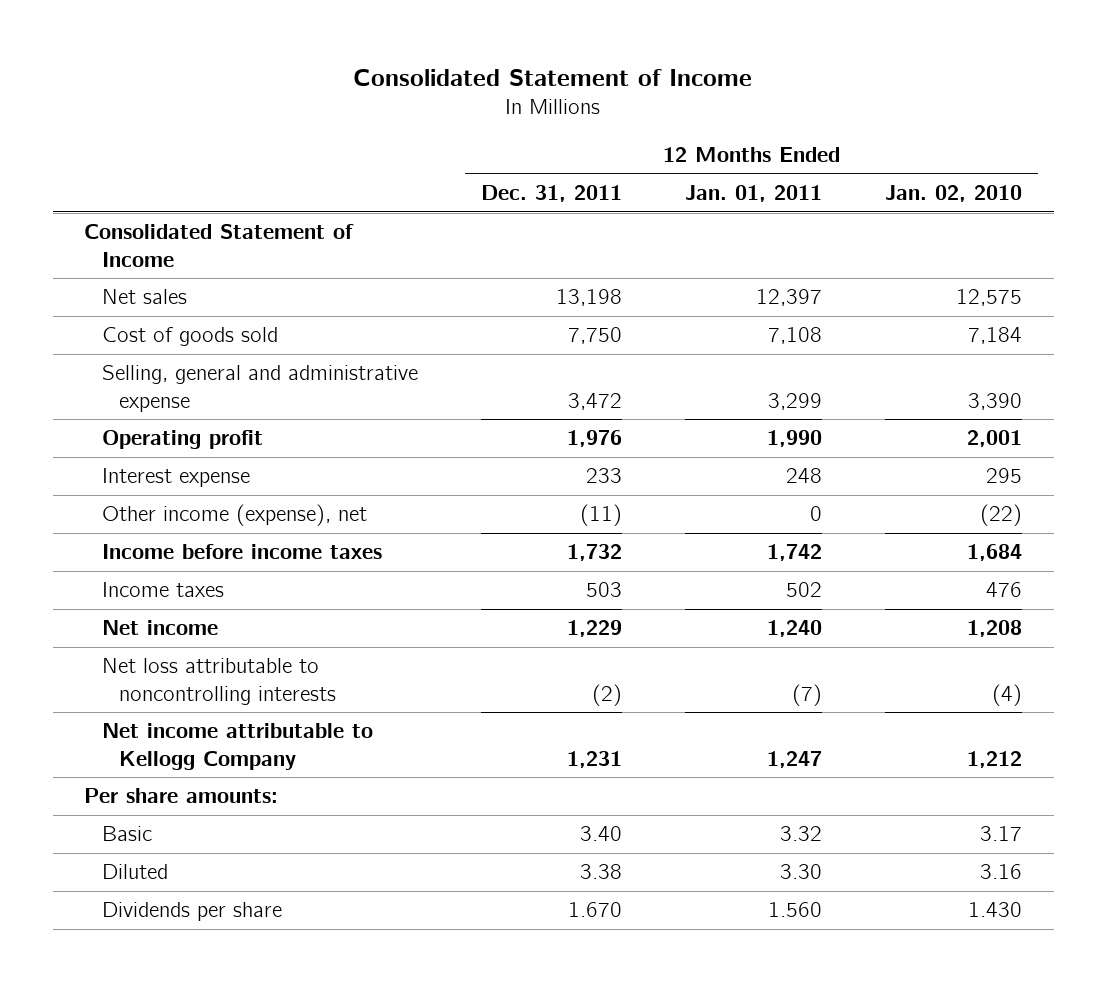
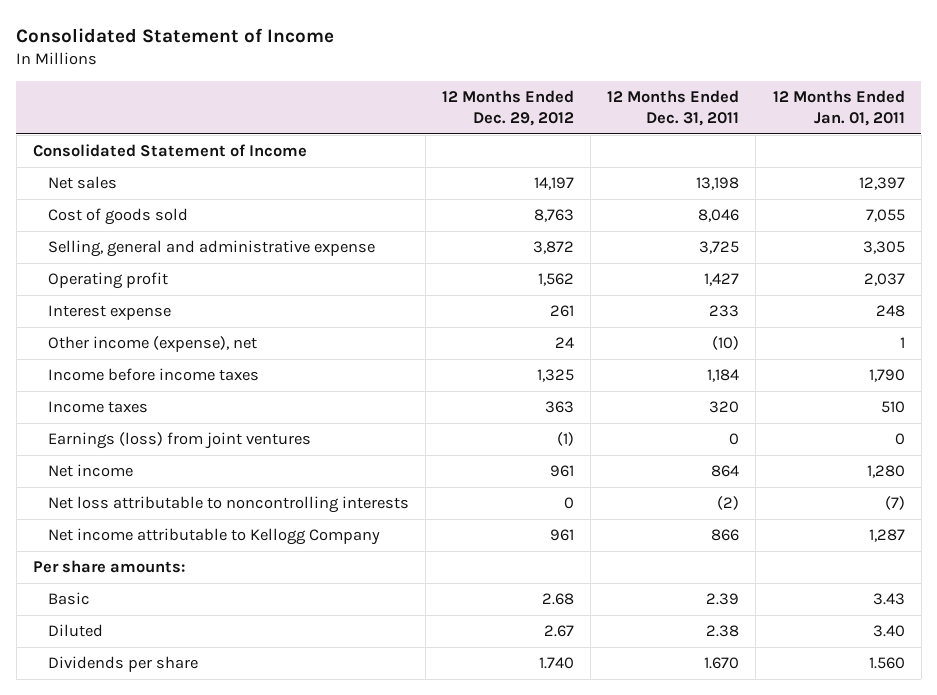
- | 12 Months Ended Dec. 31, 2011 | 12 Months Ended Jan. 01, 2011 | 12 Months Ended Jan. 02, 2010
+ | 12 Months Ended Dec. 29, 2012 | 12 Months Ended Dec. 31, 2011 | 12 Months Ended Jan. 01, 2011
- Cost of goods sold | 7,750 | 7,108 | 7,184
- Selling, general and administrative expense | 3,472 | 3,299 | 3,390
- Operating profit | 1,976 | 1,990 | 2,001
+ Cost of goods sold | 8,763 | 8,046 | 7,055
+ Selling, general and administrative expense | 3,872 | 3,725 | 3,305
+ Operating profit | 1,562 | 1,427 | 2,037
- Other income (expense), net | (11) | 0 | (22)
- Income before income taxes | 1,732 | 1,742 | 1,684
- Income taxes | 503 | 502 | 476
- Net income | 1,229 | 1,240 | 1,208
+ Other income (expense), net | 24 | (10) | 1
+ Income before income taxes | 1,325 | 1,184 | 1,790
+ Income taxes | 363 | 320 | 510
+ Earnings (loss) from joint ventures | (1) | 0 | 0
+ Net income | 961 | 864 | 1,280
- Net income attributable to Kellogg Company | 1,231 | 1,247 | 1,212
+ Net income attributable to Kellogg Company | 961 | 866 | 1,287
- Basic | 3.40 | 3.32 | 3.17
- Diluted | 3.38 | 3.30 | 3.16
+ Basic | 2.68 | 2.39 | 3.43
+ Diluted | 2.67 | 2.38 | 3.40

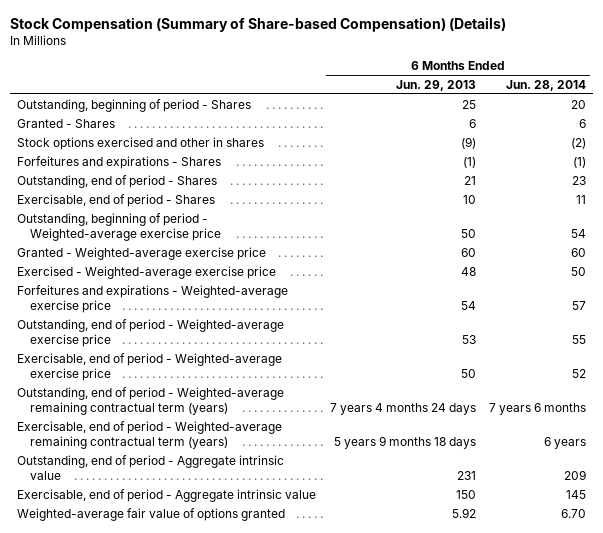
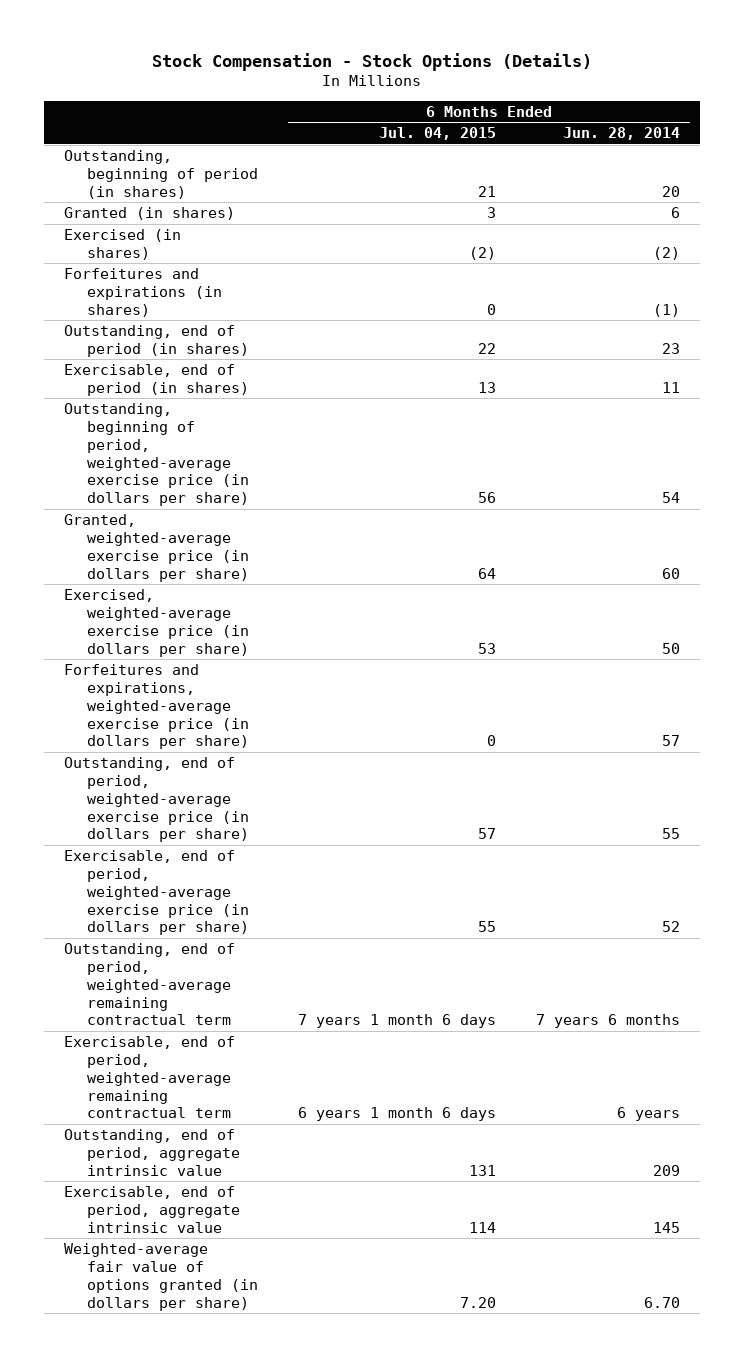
- Stock Compensation (Summary of Share-based Compensation) (Details)
+ Stock Compensation - Stock Options (Details)
- | 6 Months Ended Jun. 29, 2013 | 6 Months Ended Jun. 28, 2014
+ | 6 Months Ended Jul. 04, 2015 | 6 Months Ended Jun. 28, 2014
- Outstanding, beginning of period - Shares | 25 | 20
- Granted - Shares | 6 | 6
- Stock options exercised and other in shares | (9) | (2)
- Forfeitures and expirations - Shares | (1) | (1)
- Outstanding, end of period - Shares | 21 | 23
- Exercisable, end of period - Shares | 10 | 11
- Outstanding, beginning of period - Weighted-average exercise price | 50 | 54
- Granted - Weighted-average exercise price | 60 | 60
- Exercised - Weighted-average exercise price | 48 | 50
- Forfeitures and expirations - Weighted-average exercise price | 54 | 57
- Outstanding, end of period - Weighted-average exercise price | 53 | 55
- Exercisable, end of period - Weighted-average exercise price | 50 | 52
- Outstanding, end of period - Weighted-average remaining contractual term (years) | 7 years 4 months 24 days | 7 years 6 months
- Exercisable, end of period - Weighted-average remaining contractual term (years) | 5 years 9 months 18 days | 6 years
- Outstanding, end of period - Aggregate intrinsic value | 231 | 209
- Exercisable, end of period - Aggregate intrinsic value | 150 | 145
- Weighted-average fair value of options granted | 5.92 | 6.70
+ Outstanding, beginning of period (in shares) | 21 | 20
+ Granted (in shares) | 3 | 6
+ Exercised (in shares) | (2) | (2)
+ Forfeitures and expirations (in shares) | 0 | (1)
+ Outstanding, end of period (in shares) | 22 | 23
+ Exercisable, end of period (in shares) | 13 | 11
+ Outstanding, beginning of period, weighted-average exercise price (in dollars per share) | 56 | 54
+ Granted, weighted-average exercise price (in dollars per share) | 64 | 60
+ Exercised, weighted-average exercise price (in dollars per share) | 53 | 50
+ Forfeitures and expirations, weighted-average exercise price (in dollars per share) | 0 | 57
+ Outstanding, end of period, weighted-average exercise price (in dollars per share) | 57 | 55
+ Exercisable, end of period, weighted-average exercise price (in dollars per share) | 55 | 52
+ Outstanding, end of period, weighted-average remaining contractual term | 7 years 1 month 6 days | 7 years 6 months
+ Exercisable, end of period, weighted-average remaining contractual term | 6 years 1 month 6 days | 6 years
+ Outstanding, end of period, aggregate intrinsic value | 131 | 209
+ Exercisable, end of period, aggregate intrinsic value | 114 | 145
+ Weighted-average fair value of options granted (in dollars per share) | 7.20 | 6.70

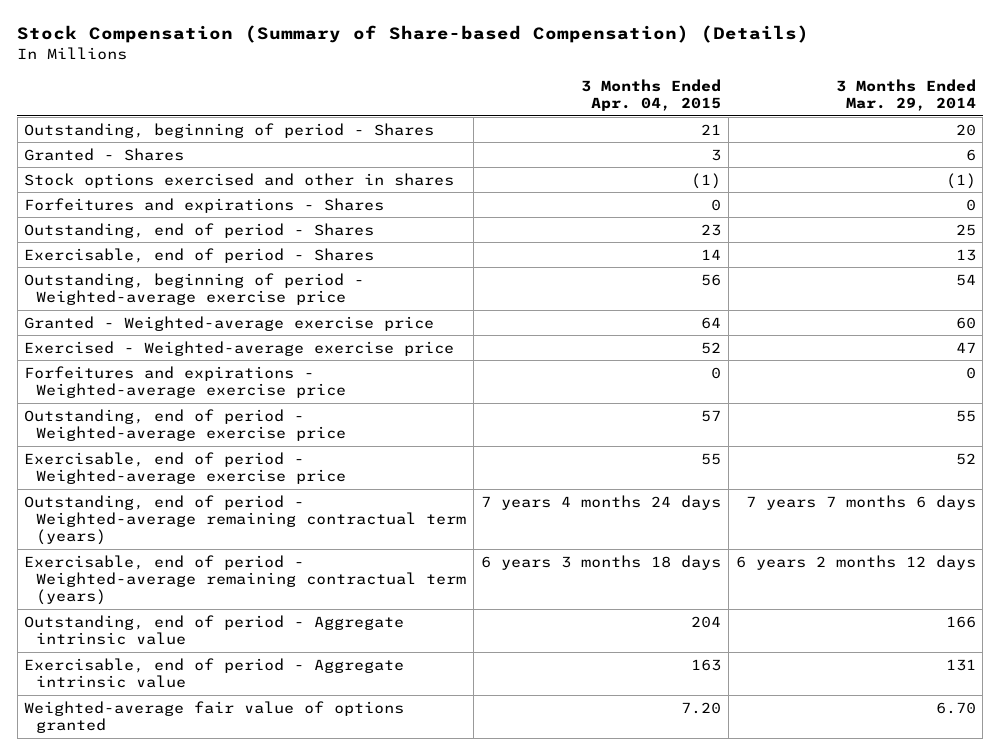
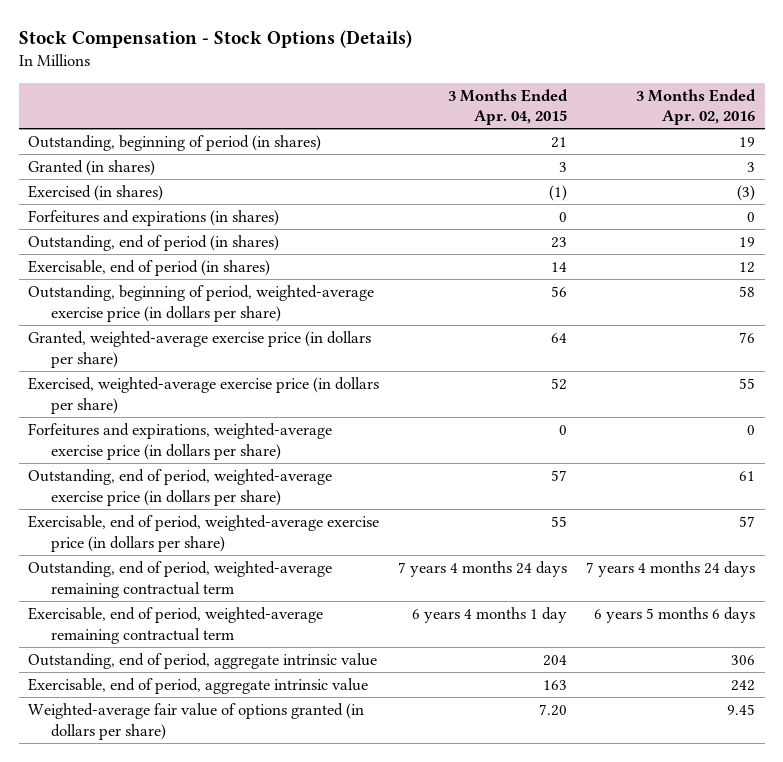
- Stock Compensation (Summary of Share-based Compensation) (Details)
+ Stock Compensation - Stock Options (Details)
- | 3 Months Ended Apr. 04, 2015 | 3 Months Ended Mar. 29, 2014
+ | 3 Months Ended Apr. 04, 2015 | 3 Months Ended Apr. 02, 2016
- Outstanding, beginning of period - Shares | 21 | 20
- Granted - Shares | 3 | 6
- Stock options exercised and other in shares | (1) | (1)
- Forfeitures and expirations - Shares | 0 | 0
- Outstanding, end of period - Shares | 23 | 25
- Exercisable, end of period - Shares | 14 | 13
- Outstanding, beginning of period - Weighted-average exercise price | 56 | 54
- Granted - Weighted-average exercise price | 64 | 60
- Exercised - Weighted-average exercise price | 52 | 47
- Forfeitures and expirations - Weighted-average exercise price | 0 | 0
- Outstanding, end of period - Weighted-average exercise price | 57 | 55
- Exercisable, end of period - Weighted-average exercise price | 55 | 52
- Outstanding, end of period - Weighted-average remaining contractual term (years) | 7 years 4 months 24 days | 7 years 7 months 6 days
- Exercisable, end of period - Weighted-average remaining contractual term (years) | 6 years 3 months 18 days | 6 years 2 months 12 days
- Outstanding, end of period - Aggregate intrinsic value | 204 | 166
- Exercisable, end of period - Aggregate intrinsic value | 163 | 131
- Weighted-average fair value of options granted | 7.20 | 6.70
+ Outstanding, beginning of period (in shares) | 21 | 19
+ Granted (in shares) | 3 | 3
+ Exercised (in shares) | (1) | (3)
+ Forfeitures and expirations (in shares) | 0 | 0
+ Outstanding, end of period (in shares) | 23 | 19
+ Exercisable, end of period (in shares) | 14 | 12
+ Outstanding, beginning of period, weighted-average exercise price (in dollars per share) | 56 | 58
+ Granted, weighted-average exercise price (in dollars per share) | 64 | 76
+ Exercised, weighted-average exercise price (in dollars per share) | 52 | 55
+ Forfeitures and expirations, weighted-average exercise price (in dollars per share) | 0 | 0
+ Outstanding, end of period, weighted-average exercise price (in dollars per share) | 57 | 61
+ Exercisable, end of period, weighted-average exercise price (in dollars per share) | 55 | 57
+ Outstanding, end of period, weighted-average remaining contractual term | 7 years 4 months 24 days | 7 years 4 months 24 days
+ Exercisable, end of period, weighted-average remaining contractual term | 6 years 4 months 1 day | 6 years 5 months 6 days
+ Outstanding, end of period, aggregate intrinsic value | 204 | 306
+ Exercisable, end of period, aggregate intrinsic value | 163 | 242
+ Weighted-average fair value of options granted (in dollars per share) | 7.20 | 9.45

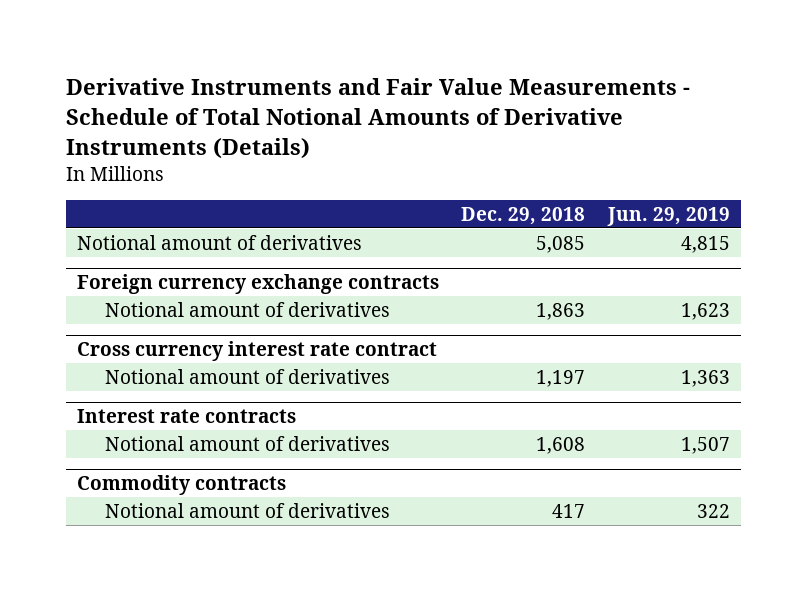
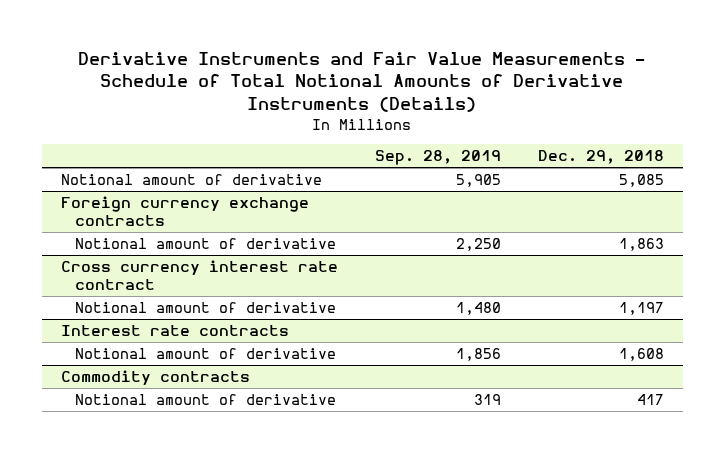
- | Dec. 29, 2018 | Jun. 29, 2019
+ | Sep. 28, 2019 | Dec. 29, 2018
- Notional amount of derivatives | 5,085 | 4,815
+ Notional amount of derivative | 5,905 | 5,085
@ Foreign currency exchange contracts
- Notional amount of derivatives | 1,863 | 1,623
+ Notional amount of derivative | 2,250 | 1,863
@ Cross currency interest rate contract
- Notional amount of derivatives | 1,197 | 1,363
+ Notional amount of derivative | 1,480 | 1,197
@ Interest rate contracts
- Notional amount of derivatives | 1,608 | 1,507
+ Notional amount of derivative | 1,856 | 1,608
@ Commodity contracts
- Notional amount of derivatives | 417 | 322
+ Notional amount of derivative | 319 | 417

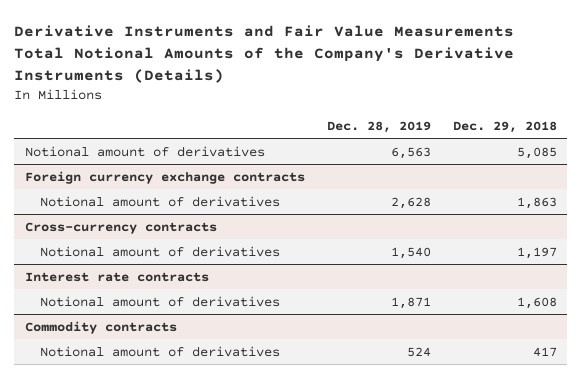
- Derivative Instruments and Fair Value Measurements - Schedule of Total Notional Amounts of Derivative Instruments (Details)
+ Derivative Instruments and Fair Value Measurements Total Notional Amounts of the Company's Derivative Instruments (Details)
- | Sep. 28, 2019 | Dec. 29, 2018
+ | Dec. 28, 2019 | Dec. 29, 2018
- Notional amount of derivative | 5,905 | 5,085
+ Notional amount of derivatives | 6,563 | 5,085
@ Foreign currency exchange contracts
- Notional amount of derivative | 2,250 | 1,863
- Cross currency interest rate contract
- Notional amount of derivative | 1,480 | 1,197
@ Foreign currency exchange contracts
+ Notional amount of derivatives | 2,628 | 1,863
+ Cross-currency contracts
+ Notional amount of derivatives | 1,540 | 1,197
@ Interest rate contracts
- Notional amount of derivative | 1,856 | 1,608
+ Notional amount of derivatives | 1,871 | 1,608
@ Commodity contracts
- Notional amount of derivative | 319 | 417
+ Notional amount of derivatives | 524 | 417

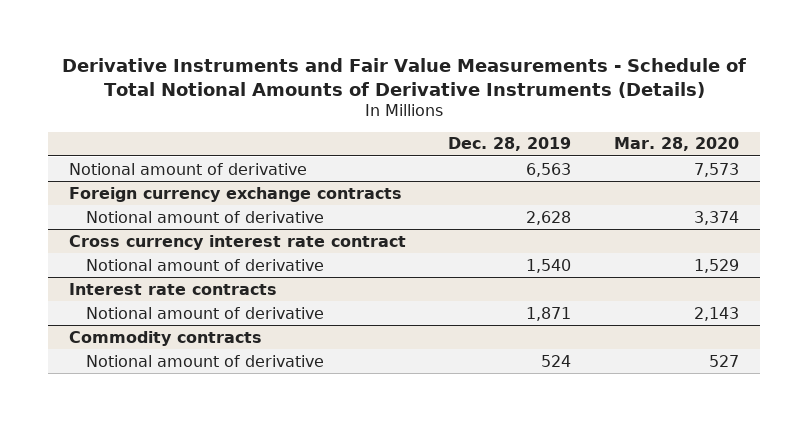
- Derivative Instruments and Fair Value Measurements Total Notional Amounts of the Company's Derivative Instruments (Details)
+ Derivative Instruments and Fair Value Measurements - Schedule of Total Notional Amounts of Derivative Instruments (Details)
- | Dec. 28, 2019 | Dec. 29, 2018
+ | Dec. 28, 2019 | Mar. 28, 2020
- Notional amount of derivatives | 6,563 | 5,085
+ Notional amount of derivative | 6,563 | 7,573
@ Foreign currency exchange contracts
- Notional amount of derivatives | 2,628 | 1,863
- Cross-currency contracts
- Notional amount of derivatives | 1,540 | 1,197
@ Foreign currency exchange contracts
+ Notional amount of derivative | 2,628 | 3,374
+ Cross currency interest rate contract
+ Notional amount of derivative | 1,540 | 1,529
@ Interest rate contracts
- Notional amount of derivatives | 1,871 | 1,608
+ Notional amount of derivative | 1,871 | 2,143
@ Commodity contracts
- Notional amount of derivatives | 524 | 417
+ Notional amount of derivative | 524 | 527

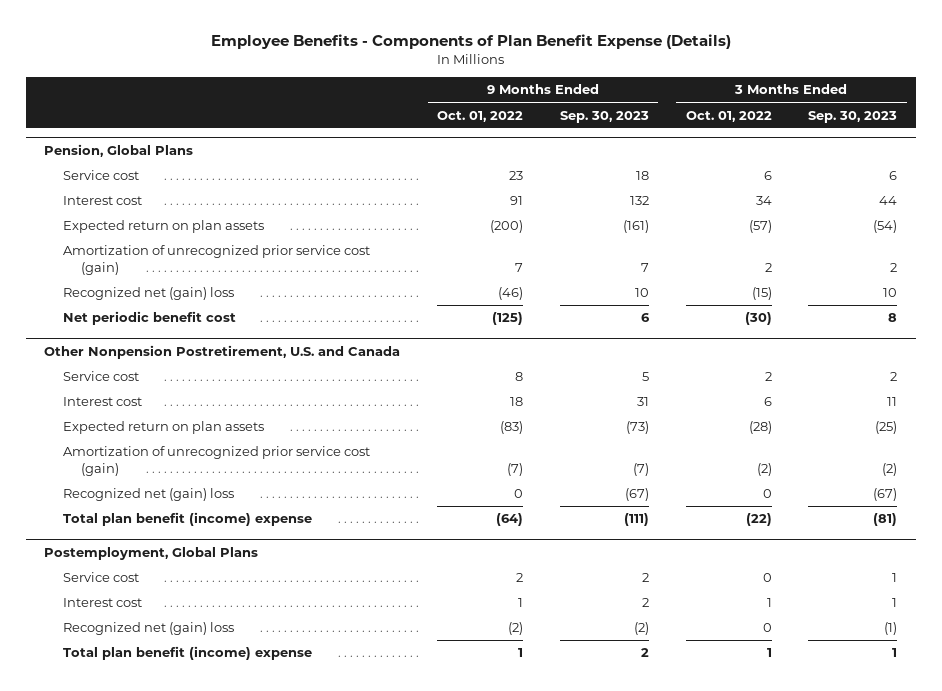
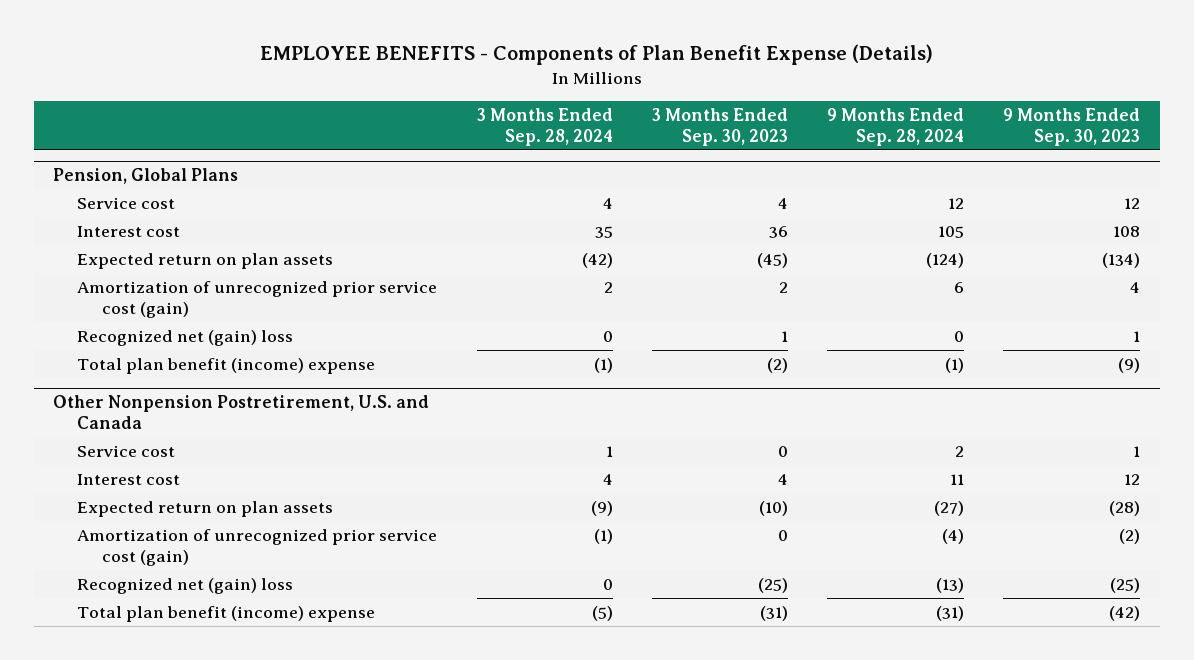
- Employee Benefits - Components of Plan Benefit Expense (Details)
+ EMPLOYEE BENEFITS - Components of Plan Benefit Expense (Details)
- | 9 Months Ended Oct. 01, 2022 | 9 Months Ended Sep. 30, 2023 | 3 Months Ended Oct. 01, 2022 | 3 Months Ended Sep. 30, 2023
+ | 3 Months Ended Sep. 28, 2024 | 3 Months Ended Sep. 30, 2023 | 9 Months Ended Sep. 28, 2024 | 9 Months Ended Sep. 30, 2023
@ Pension, Global Plans
- Service cost | 23 | 18 | 6 | 6
- Interest cost | 91 | 132 | 34 | 44
- Expected return on plan assets | (200) | (161) | (57) | (54)
- Amortization of unrecognized prior service cost (gain) | 7 | 7 | 2 | 2
- Recognized net (gain) loss | (46) | 10 | (15) | 10
- Net periodic benefit cost | (125) | 6 | (30) | 8
+ Service cost | 4 | 4 | 12 | 12
+ Interest cost | 35 | 36 | 105 | 108
+ Expected return on plan assets | (42) | (45) | (124) | (134)
+ Amortization of unrecognized prior service cost (gain) | 2 | 2 | 6 | 4
+ Recognized net (gain) loss | 0 | 1 | 0 | 1
+ Total plan benefit (income) expense | (1) | (2) | (1) | (9)
@ Other Nonpension Postretirement, U.S. and Canada
- Service cost | 8 | 5 | 2 | 2
- Interest cost | 18 | 31 | 6 | 11
- Expected return on plan assets | (83) | (73) | (28) | (25)
- Amortization of unrecognized prior service cost (gain) | (7) | (7) | (2) | (2)
- Recognized net (gain) loss | 0 | (67) | 0 | (67)
- Total plan benefit (income) expense | (64) | (111) | (22) | (81)
- Postemployment, Global Plans
- Service cost | 2 | 2 | 0 | 1
- Interest cost | 1 | 2 | 1 | 1
- Recognized net (gain) loss | (2) | (2) | 0 | (1)
- Total plan benefit (income) expense | 1 | 2 | 1 | 1
@ Other Nonpension Postretirement, U.S. and Canada
+ Service cost | 1 | 0 | 2 | 1
+ Interest cost | 4 | 4 | 11 | 12
+ Expected return on plan assets | (9) | (10) | (27) | (28)
+ Amortization of unrecognized prior service cost (gain) | (1) | 0 | (4) | (2)
+ Recognized net (gain) loss | 0 | (25) | (13) | (25)
+ Total plan benefit (income) expense | (5) | (31) | (31) | (42)

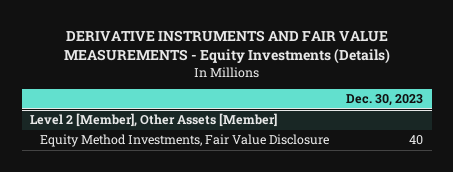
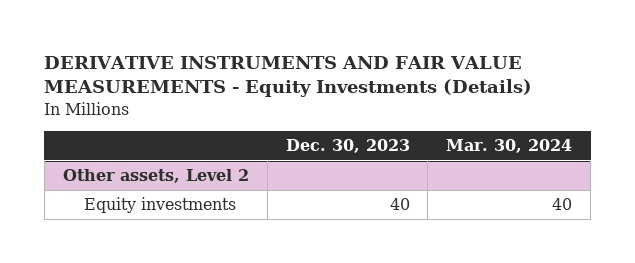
- | Dec. 30, 2023
+ | Dec. 30, 2023 | Mar. 30, 2024
- Level 2 [Member], Other Assets [Member]
- Equity Method Investments, Fair Value Disclosure | 40
+ Other assets, Level 2
+ Equity investments | 40 | 40

